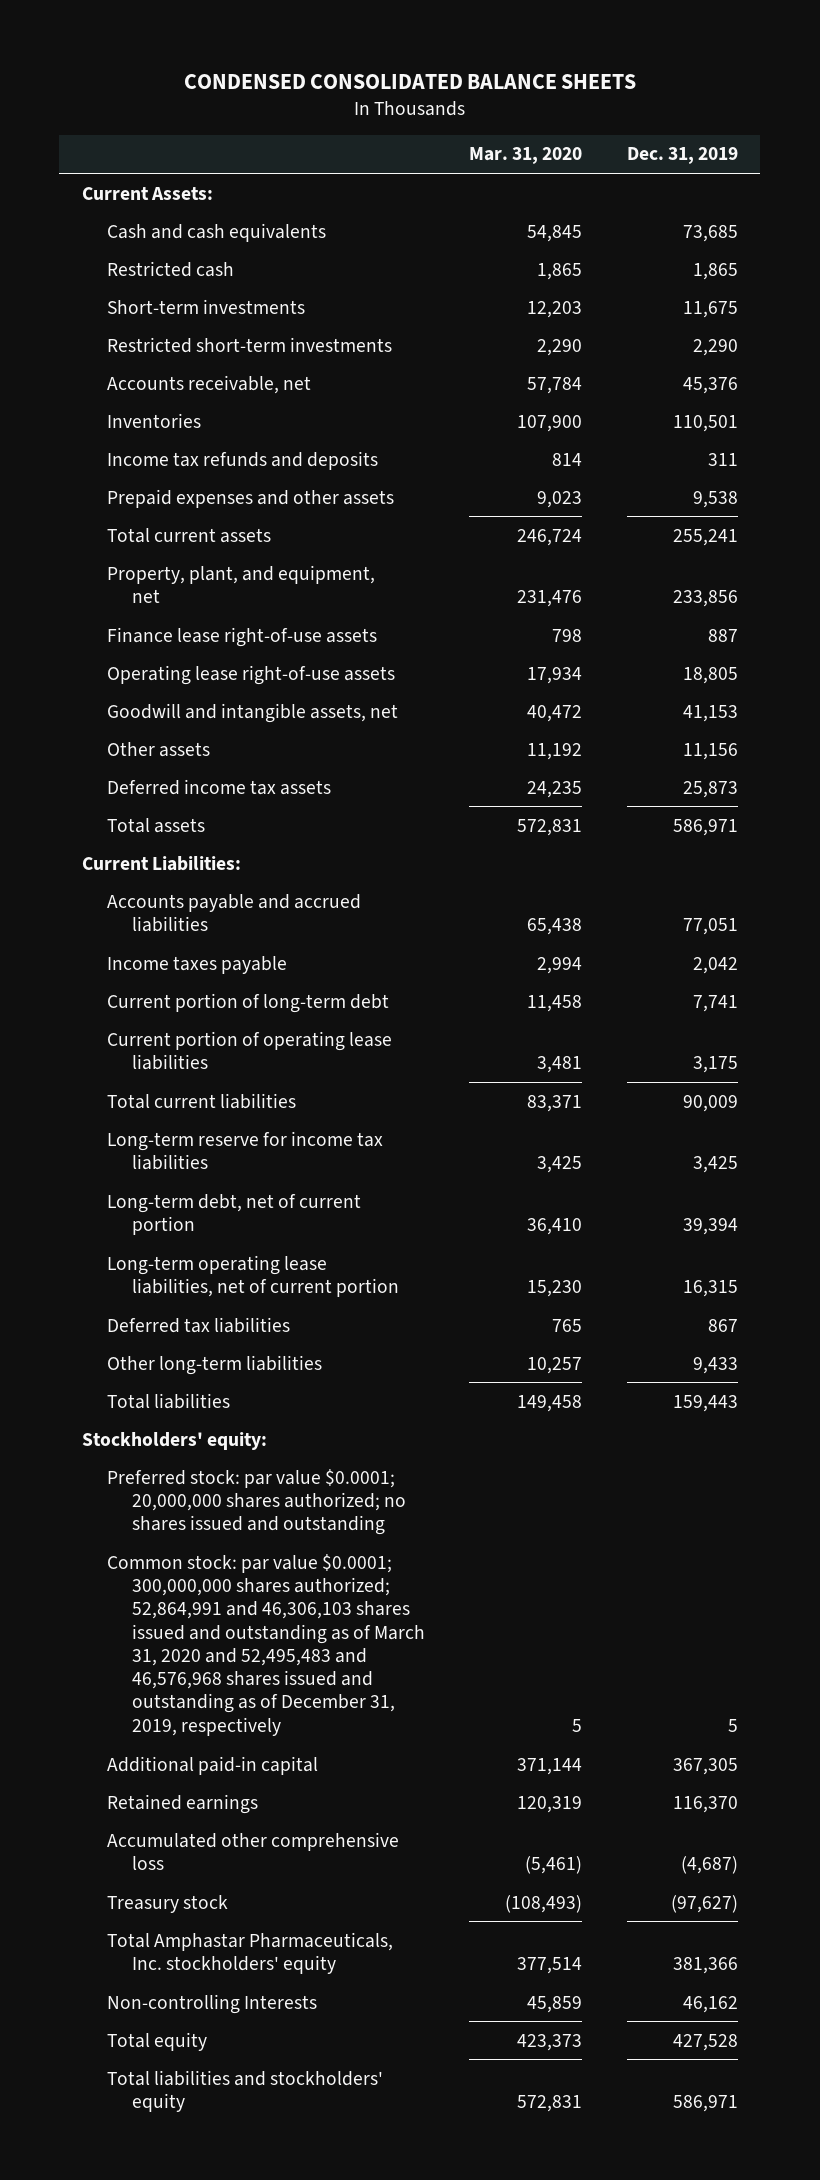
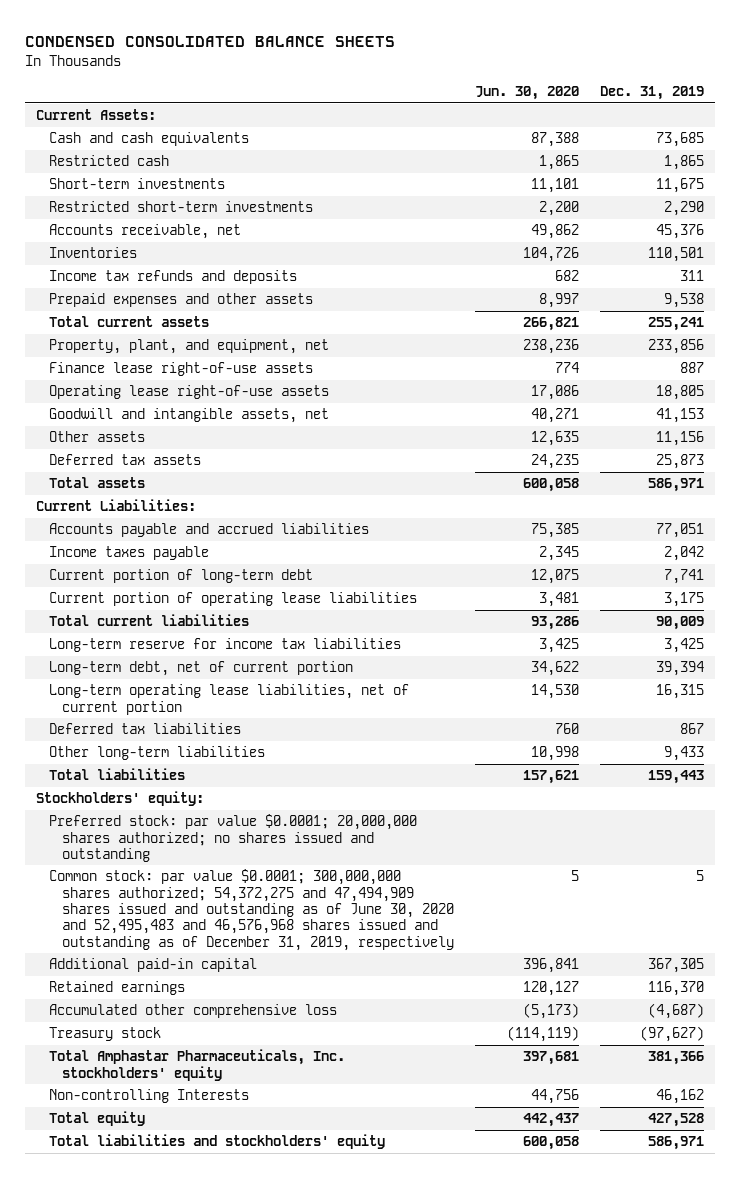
- | Mar. 31, 2020 | Dec. 31, 2019
+ | Jun. 30, 2020 | Dec. 31, 2019
- Deferred income tax assets | 24,235 | 25,873
+ Deferred tax assets | 24,235 | 25,873
- Common stock: par value $0.0001; 300,000,000 shares authorized; 52,864,991 and 46,306,103 shares issued and outstanding as of March 31, 2020 and 52,495,483 and 46,576,968 shares issued and outstanding as of December 31, 2019, respectively | 5 | 5
+ Common stock: par value $0.0001; 300,000,000 shares authorized; 54,372,275 and 47,494,909 shares issued and outstanding as of June 30, 2020 and 52,495,483 and 46,576,968 shares issued and outstanding as of December 31, 2019, respectively | 5 | 5

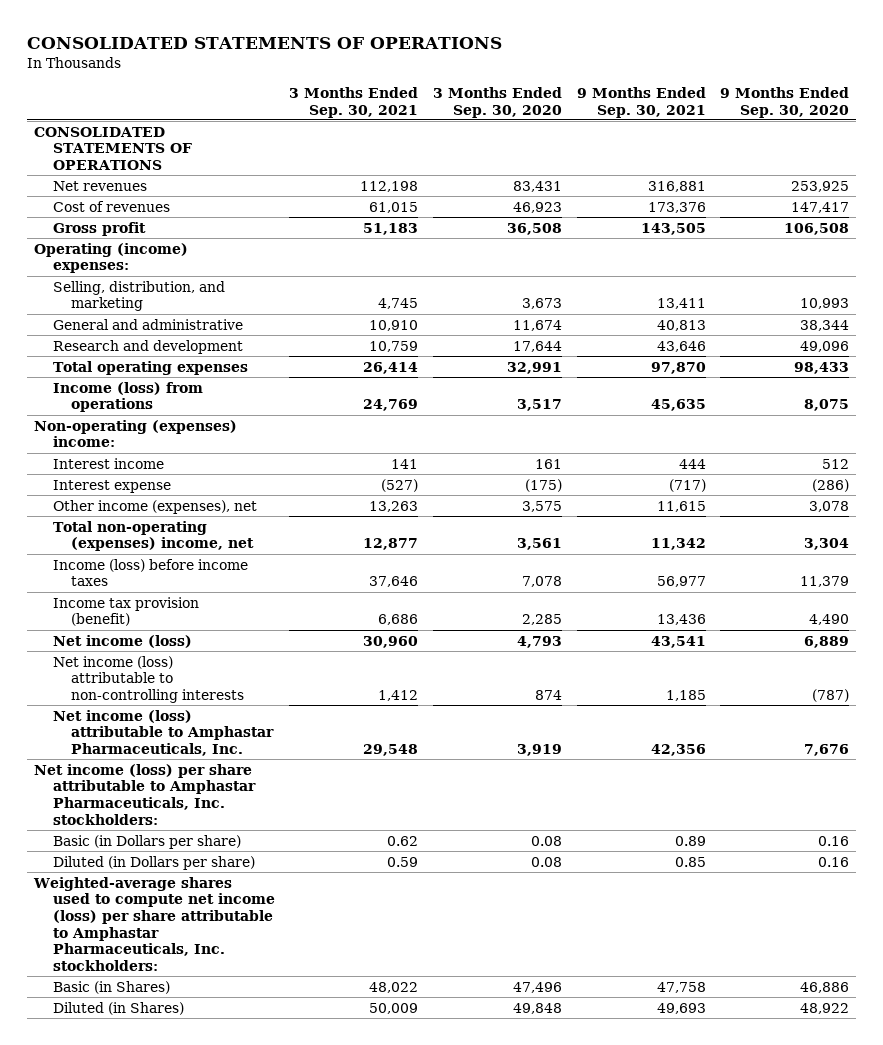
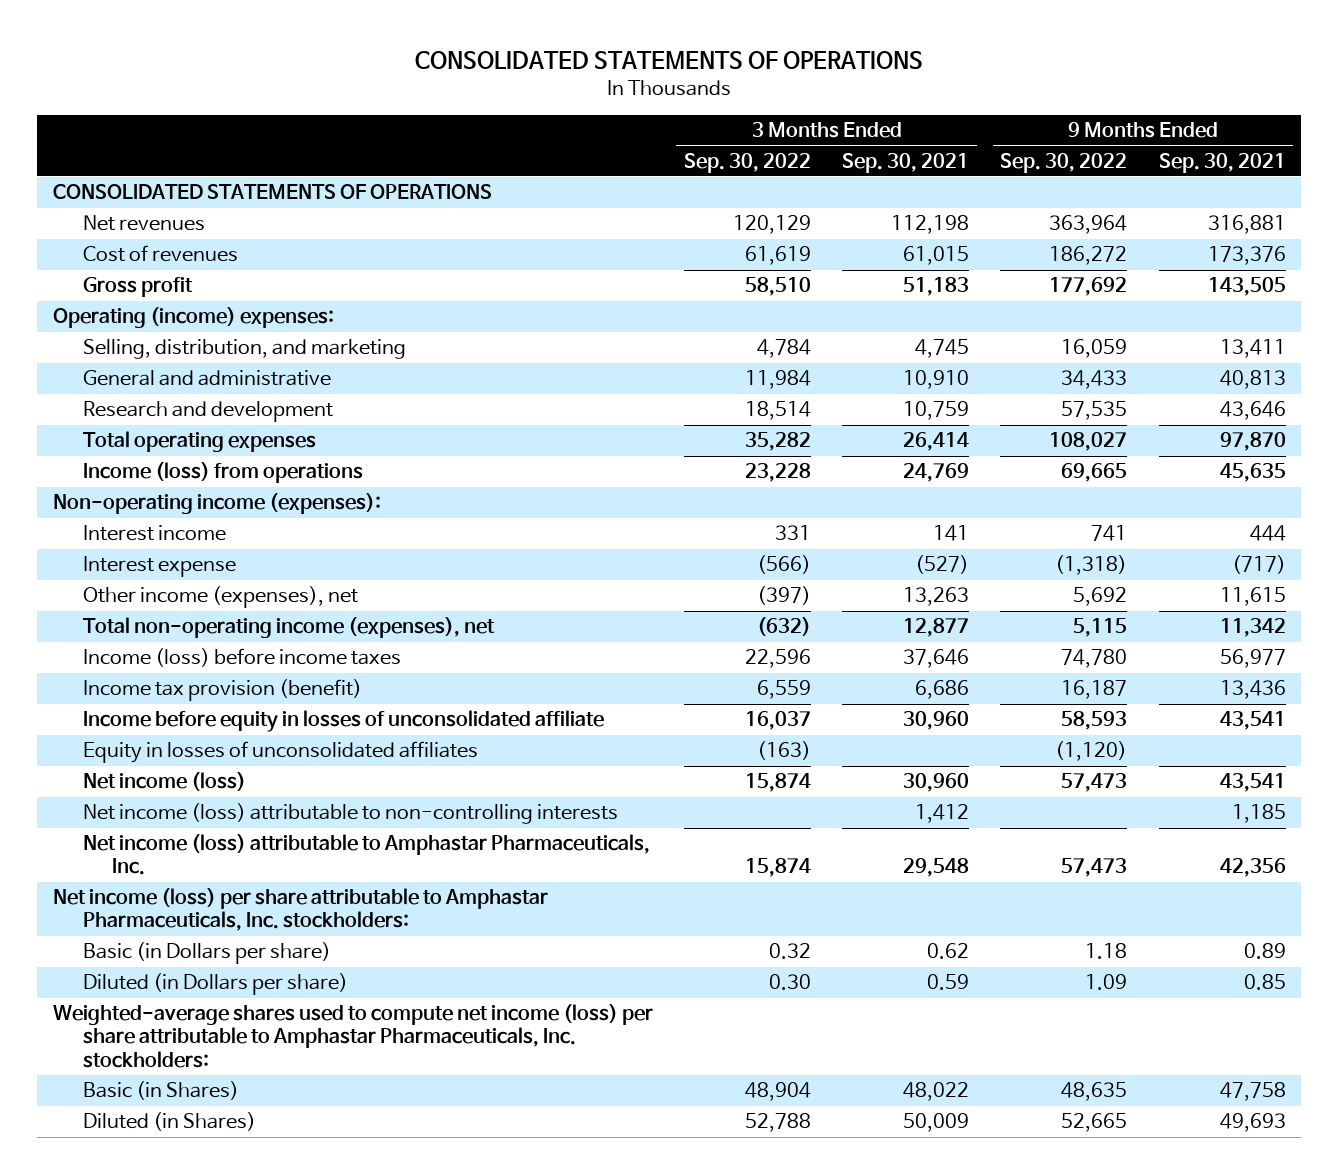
- | 3 Months Ended Sep. 30, 2021 | 3 Months Ended Sep. 30, 2020 | 9 Months Ended Sep. 30, 2021 | 9 Months Ended Sep. 30, 2020
+ | 3 Months Ended Sep. 30, 2022 | 3 Months Ended Sep. 30, 2021 | 9 Months Ended Sep. 30, 2022 | 9 Months Ended Sep. 30, 2021
- Non-operating (expenses) income:
+ Non-operating income (expenses):
- Total non-operating (expenses) income, net | 12,877 | 3,561 | 11,342 | 3,304
+ Total non-operating income (expenses), net | (632) | 12,877 | 5,115 | 11,342
+ Income before equity in losses of unconsolidated affiliate | 16,037 | 30,960 | 58,593 | 43,541
+ Equity in losses of unconsolidated affiliates | (163) | | (1,120) |

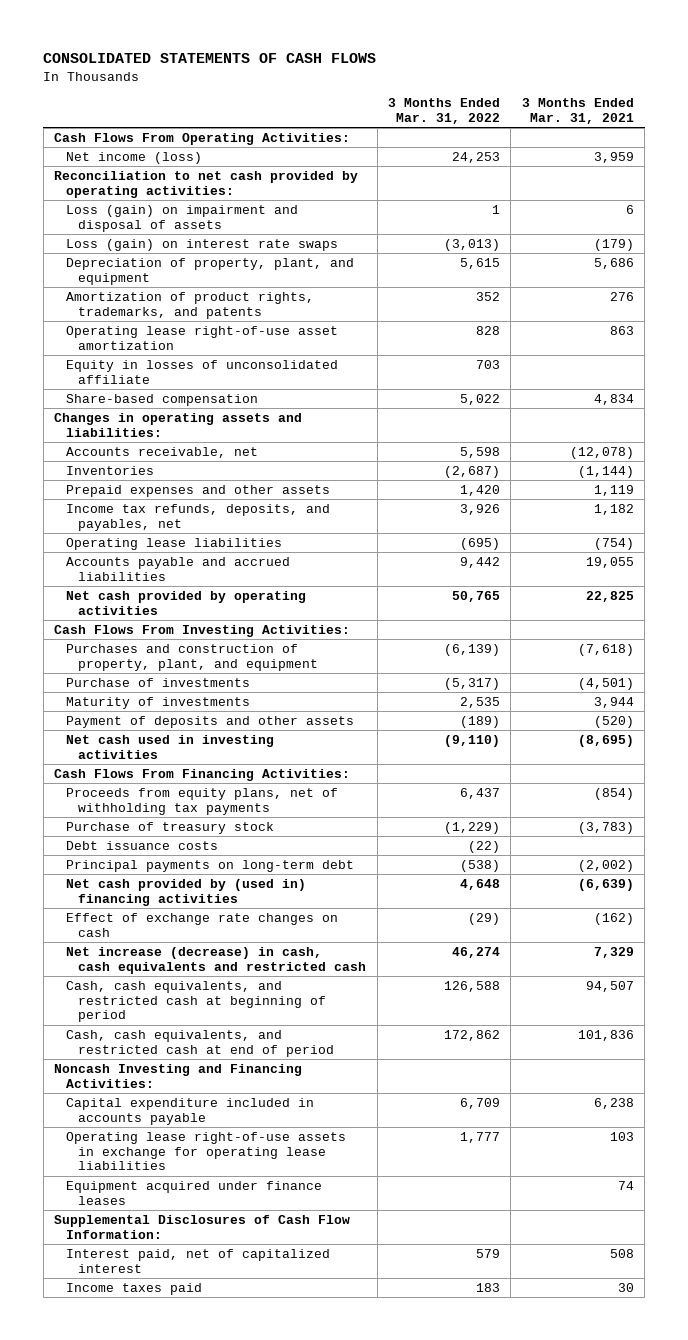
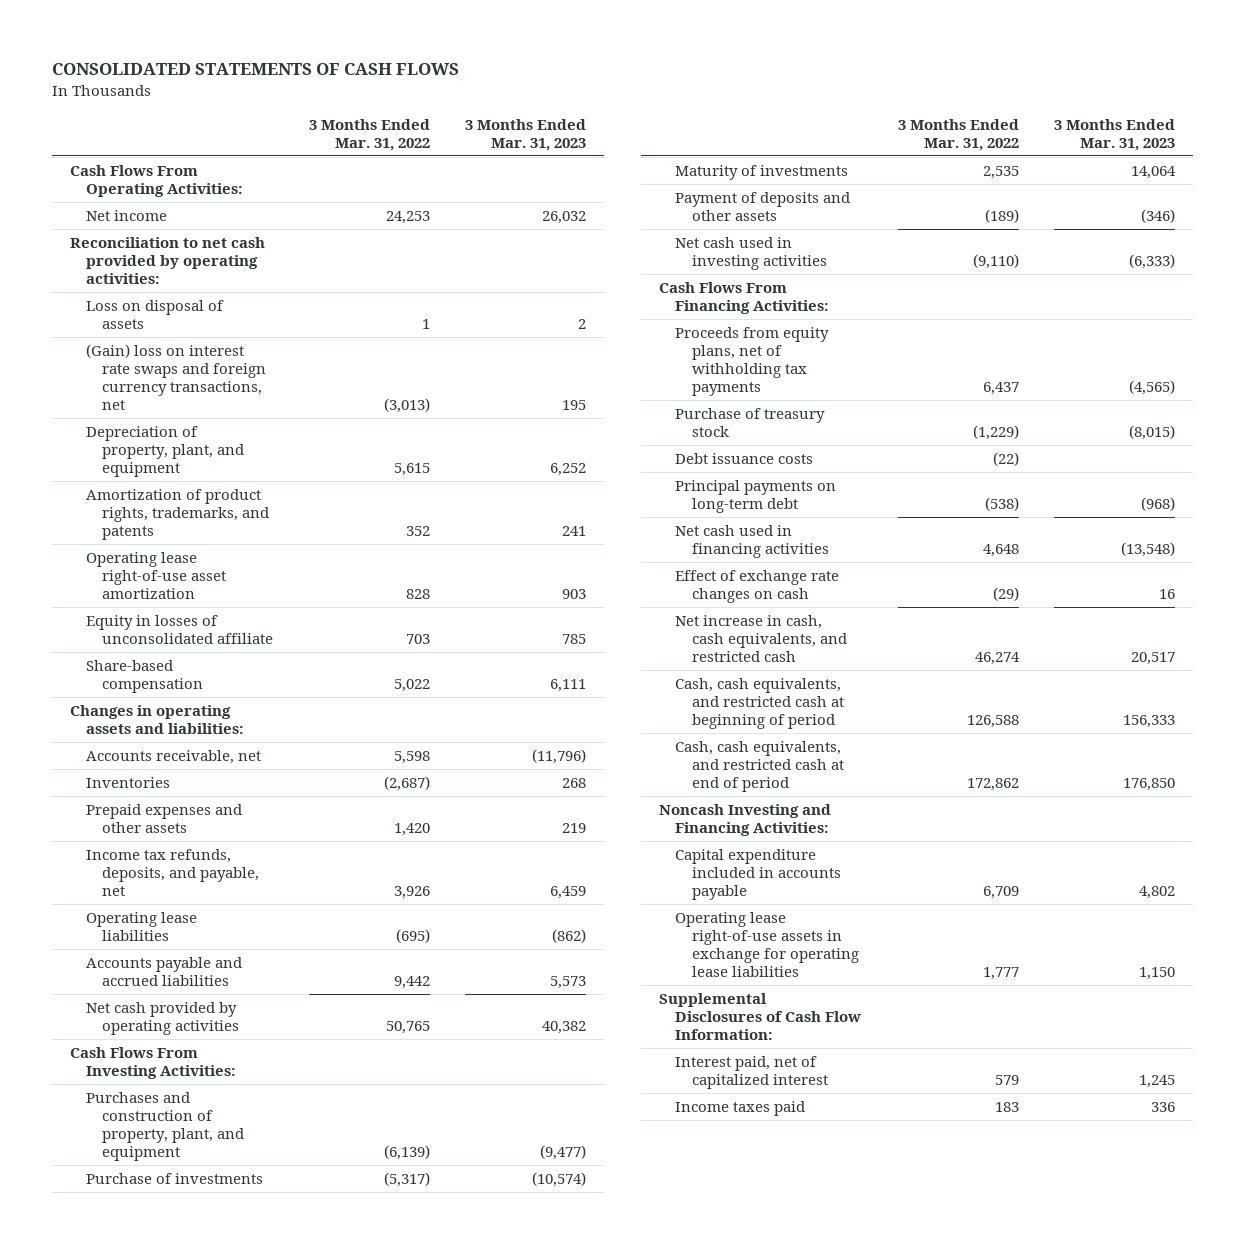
- | 3 Months Ended Mar. 31, 2022 | 3 Months Ended Mar. 31, 2021
+ | 3 Months Ended Mar. 31, 2022 | 3 Months Ended Mar. 31, 2023
- Net income (loss) | 24,253 | 3,959
+ Net income | 24,253 | 26,032
- Loss (gain) on impairment and disposal of assets | 1 | 6
- Loss (gain) on interest rate swaps | (3,013) | (179)
+ Loss on disposal of assets | 1 | 2
+ (Gain) loss on interest rate swaps and foreign currency transactions, net | (3,013) | 195
- Income tax refunds, deposits, and payables, net | 3,926 | 1,182
+ Income tax refunds, deposits, and payable, net | 3,926 | 6,459
- Net cash provided by (used in) financing activities | 4,648 | (6,639)
+ Net cash used in financing activities | 4,648 | (13,548)
- Net increase (decrease) in cash, cash equivalents and restricted cash | 46,274 | 7,329
+ Net increase in cash, cash equivalents, and restricted cash | 46,274 | 20,517
- Equipment acquired under finance leases | | 74

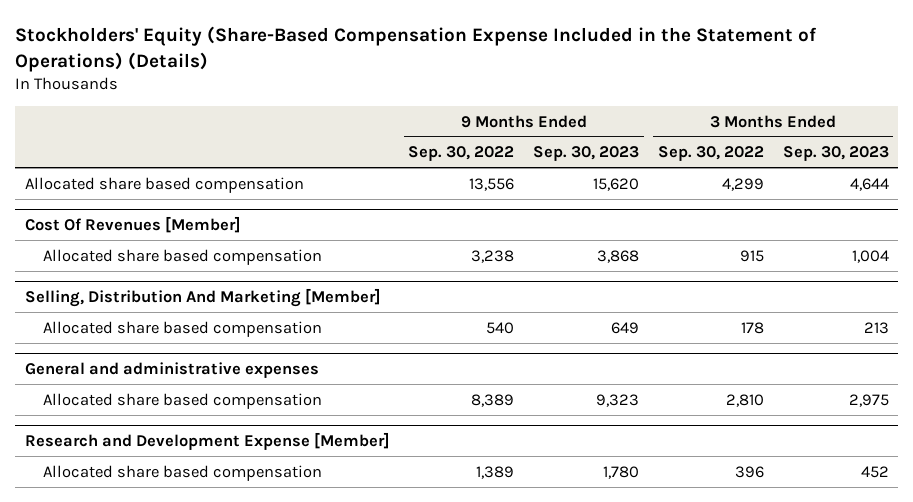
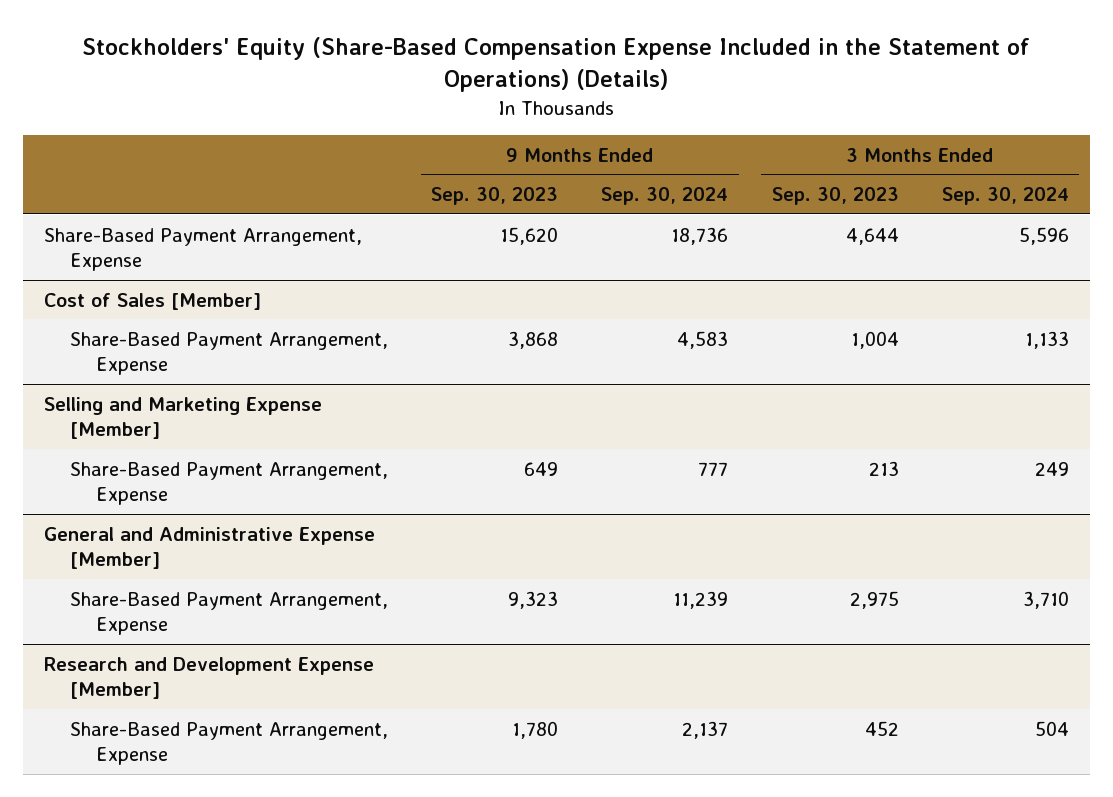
- | 9 Months Ended Sep. 30, 2022 | 9 Months Ended Sep. 30, 2023 | 3 Months Ended Sep. 30, 2022 | 3 Months Ended Sep. 30, 2023
+ | 9 Months Ended Sep. 30, 2023 | 9 Months Ended Sep. 30, 2024 | 3 Months Ended Sep. 30, 2023 | 3 Months Ended Sep. 30, 2024
- Allocated share based compensation | 13,556 | 15,620 | 4,299 | 4,644
- Cost Of Revenues [Member]
- Allocated share based compensation | 3,238 | 3,868 | 915 | 1,004
- Selling, Distribution And Marketing [Member]
- Allocated share based compensation | 540 | 649 | 178 | 213
- General and administrative expenses
- Allocated share based compensation | 8,389 | 9,323 | 2,810 | 2,975
+ Share-Based Payment Arrangement, Expense | 15,620 | 18,736 | 4,644 | 5,596
+ Cost of Sales [Member]
+ Share-Based Payment Arrangement, Expense | 3,868 | 4,583 | 1,004 | 1,133
+ Selling and Marketing Expense [Member]
+ Share-Based Payment Arrangement, Expense | 649 | 777 | 213 | 249
+ General and Administrative Expense [Member]
+ Share-Based Payment Arrangement, Expense | 9,323 | 11,239 | 2,975 | 3,710
@ Research and Development Expense [Member]
- Allocated share based compensation | 1,389 | 1,780 | 396 | 452
+ Share-Based Payment Arrangement, Expense | 1,780 | 2,137 | 452 | 504

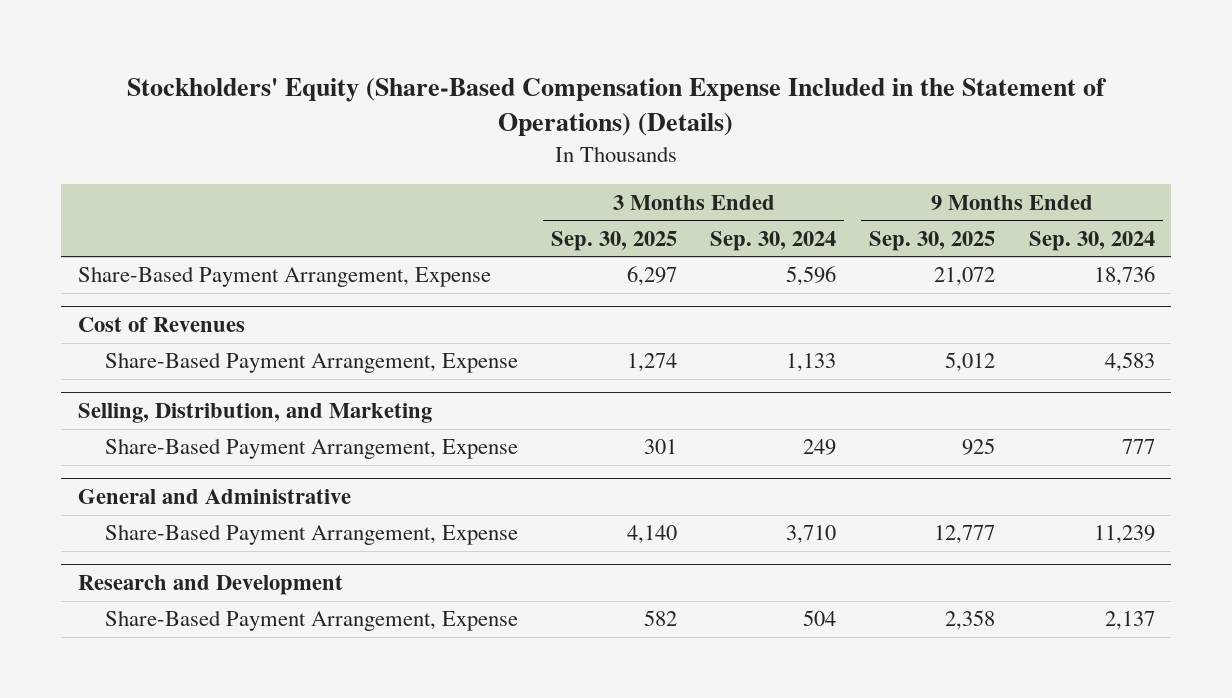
- | 9 Months Ended Sep. 30, 2023 | 9 Months Ended Sep. 30, 2024 | 3 Months Ended Sep. 30, 2023 | 3 Months Ended Sep. 30, 2024
+ | 3 Months Ended Sep. 30, 2025 | 3 Months Ended Sep. 30, 2024 | 9 Months Ended Sep. 30, 2025 | 9 Months Ended Sep. 30, 2024
- Cost of Sales [Member]
+ Cost of Revenues
- Selling and Marketing Expense [Member]
+ Selling, Distribution, and Marketing
- General and Administrative Expense [Member]
+ General and Administrative
- Research and Development Expense [Member]
+ Research and Development

